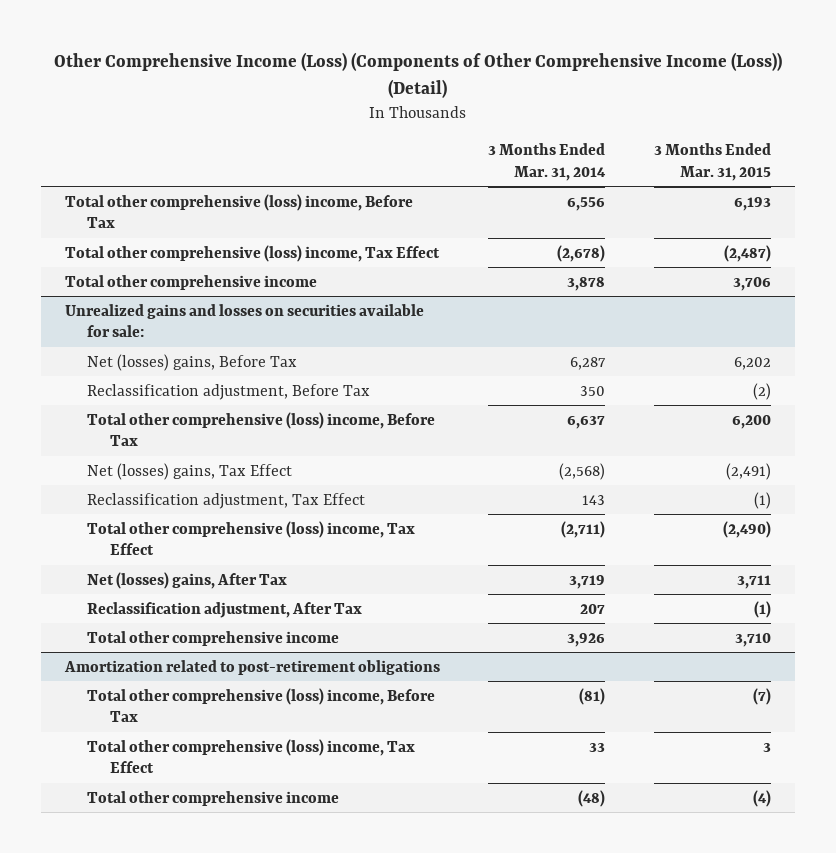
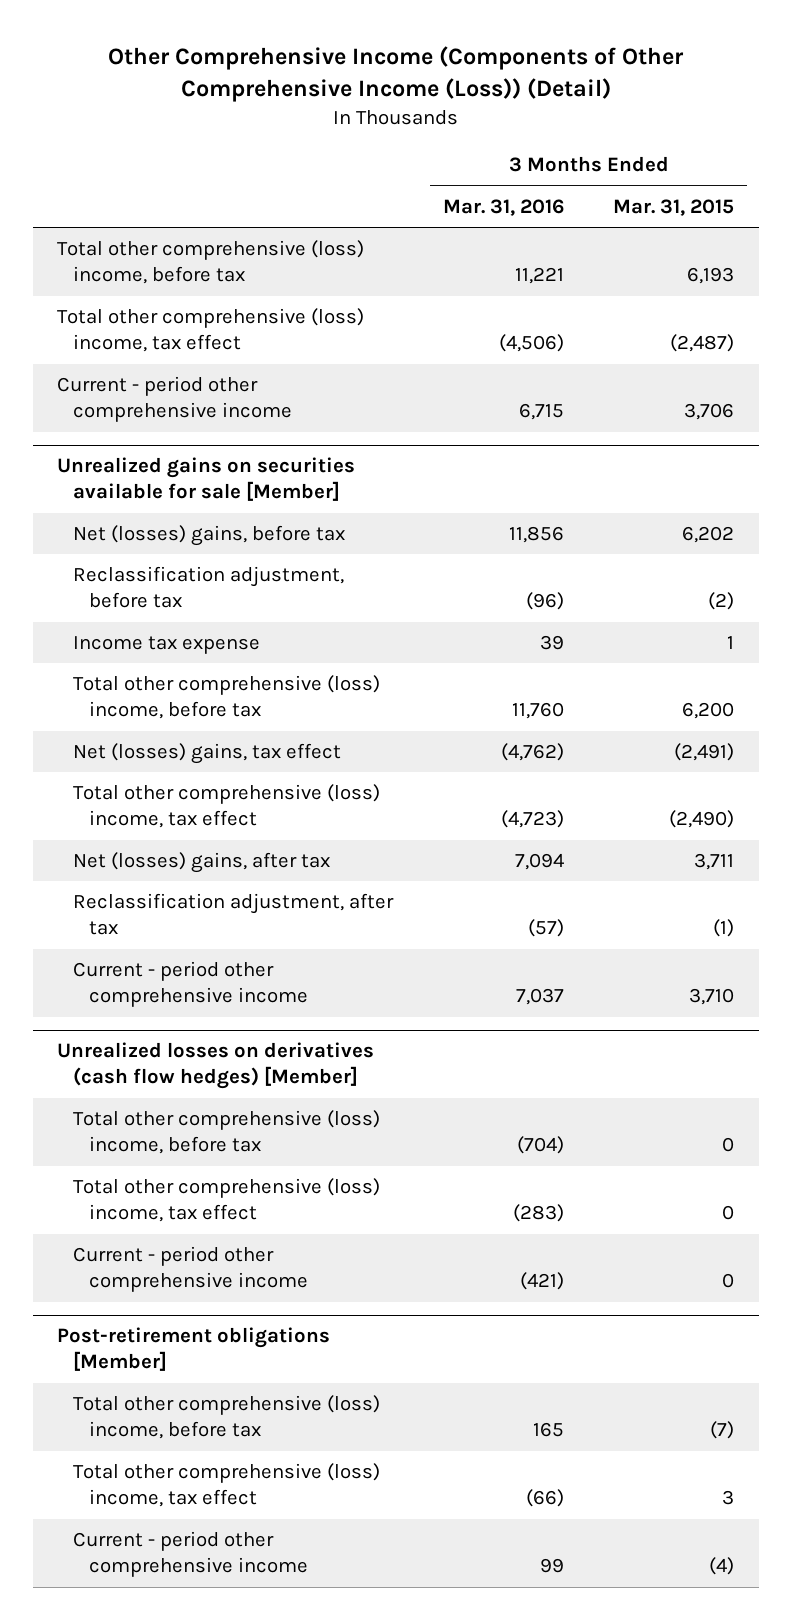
- Other Comprehensive Income (Loss) (Components of Other Comprehensive Income (Loss)) (Detail)
+ Other Comprehensive Income (Components of Other Comprehensive Income (Loss)) (Detail)
- | 3 Months Ended Mar. 31, 2014 | 3 Months Ended Mar. 31, 2015
+ | 3 Months Ended Mar. 31, 2016 | 3 Months Ended Mar. 31, 2015
- Total other comprehensive (loss) income, Before Tax | 6,556 | 6,193
- Total other comprehensive (loss) income, Tax Effect | (2,678) | (2,487)
- Total other comprehensive income | 3,878 | 3,706
- Unrealized gains and losses on securities available for sale:
- Net (losses) gains, Before Tax | 6,287 | 6,202
- Reclassification adjustment, Before Tax | 350 | (2)
- Total other comprehensive (loss) income, Before Tax | 6,637 | 6,200
- Net (losses) gains, Tax Effect | (2,568) | (2,491)
- Reclassification adjustment, Tax Effect | 143 | (1)
- Total other comprehensive (loss) income, Tax Effect | (2,711) | (2,490)
- Net (losses) gains, After Tax | 3,719 | 3,711
- Reclassification adjustment, After Tax | 207 | (1)
- Total other comprehensive income | 3,926 | 3,710
- Amortization related to post-retirement obligations
- Total other comprehensive (loss) income, Before Tax | (81) | (7)
- Total other comprehensive (loss) income, Tax Effect | 33 | 3
- Total other comprehensive income | (48) | (4)
+ Total other comprehensive (loss) income, before tax | 11,221 | 6,193
+ Total other comprehensive (loss) income, tax effect | (4,506) | (2,487)
+ Current - period other comprehensive income | 6,715 | 3,706
+ Unrealized gains on securities available for sale [Member]
+ Net (losses) gains, before tax | 11,856 | 6,202
+ Reclassification adjustment, before tax | (96) | (2)
+ Income tax expense | 39 | 1
+ Total other comprehensive (loss) income, before tax | 11,760 | 6,200
+ Net (losses) gains, tax effect | (4,762) | (2,491)
+ Total other comprehensive (loss) income, tax effect | (4,723) | (2,490)
+ Net (losses) gains, after tax | 7,094 | 3,711
+ Reclassification adjustment, after tax | (57) | (1)
+ Current - period other comprehensive income | 7,037 | 3,710
+ Unrealized losses on derivatives (cash flow hedges) [Member]
+ Total other comprehensive (loss) income, before tax | (704) | 0
+ Total other comprehensive (loss) income, tax effect | (283) | 0
+ Current - period other comprehensive income | (421) | 0
+ Post-retirement obligations [Member]
+ Total other comprehensive (loss) income, before tax | 165 | (7)
+ Total other comprehensive (loss) income, tax effect | (66) | 3
+ Current - period other comprehensive income | 99 | (4)

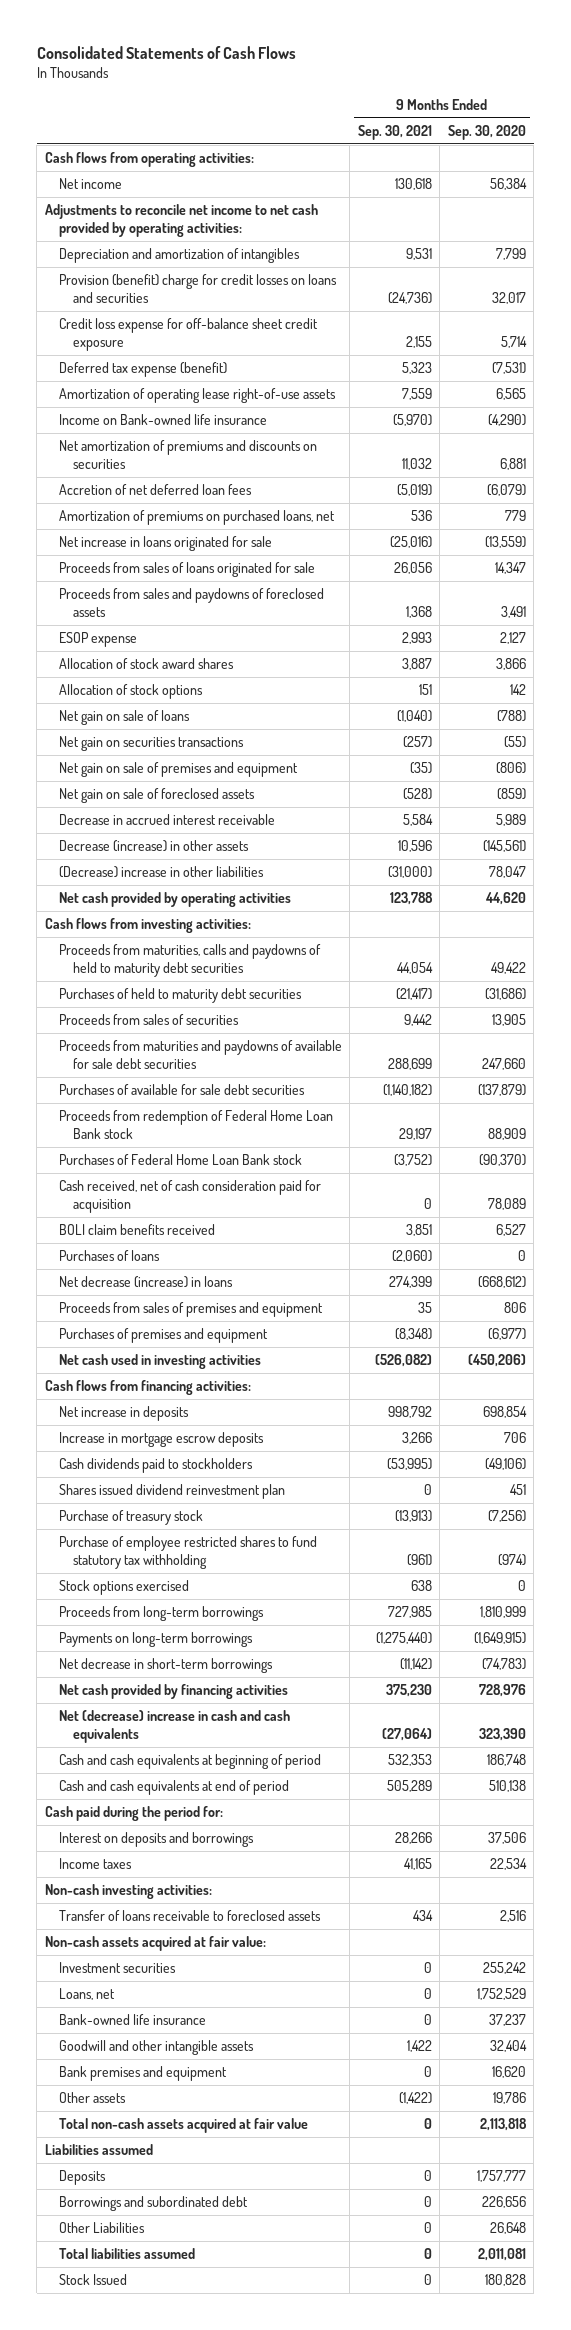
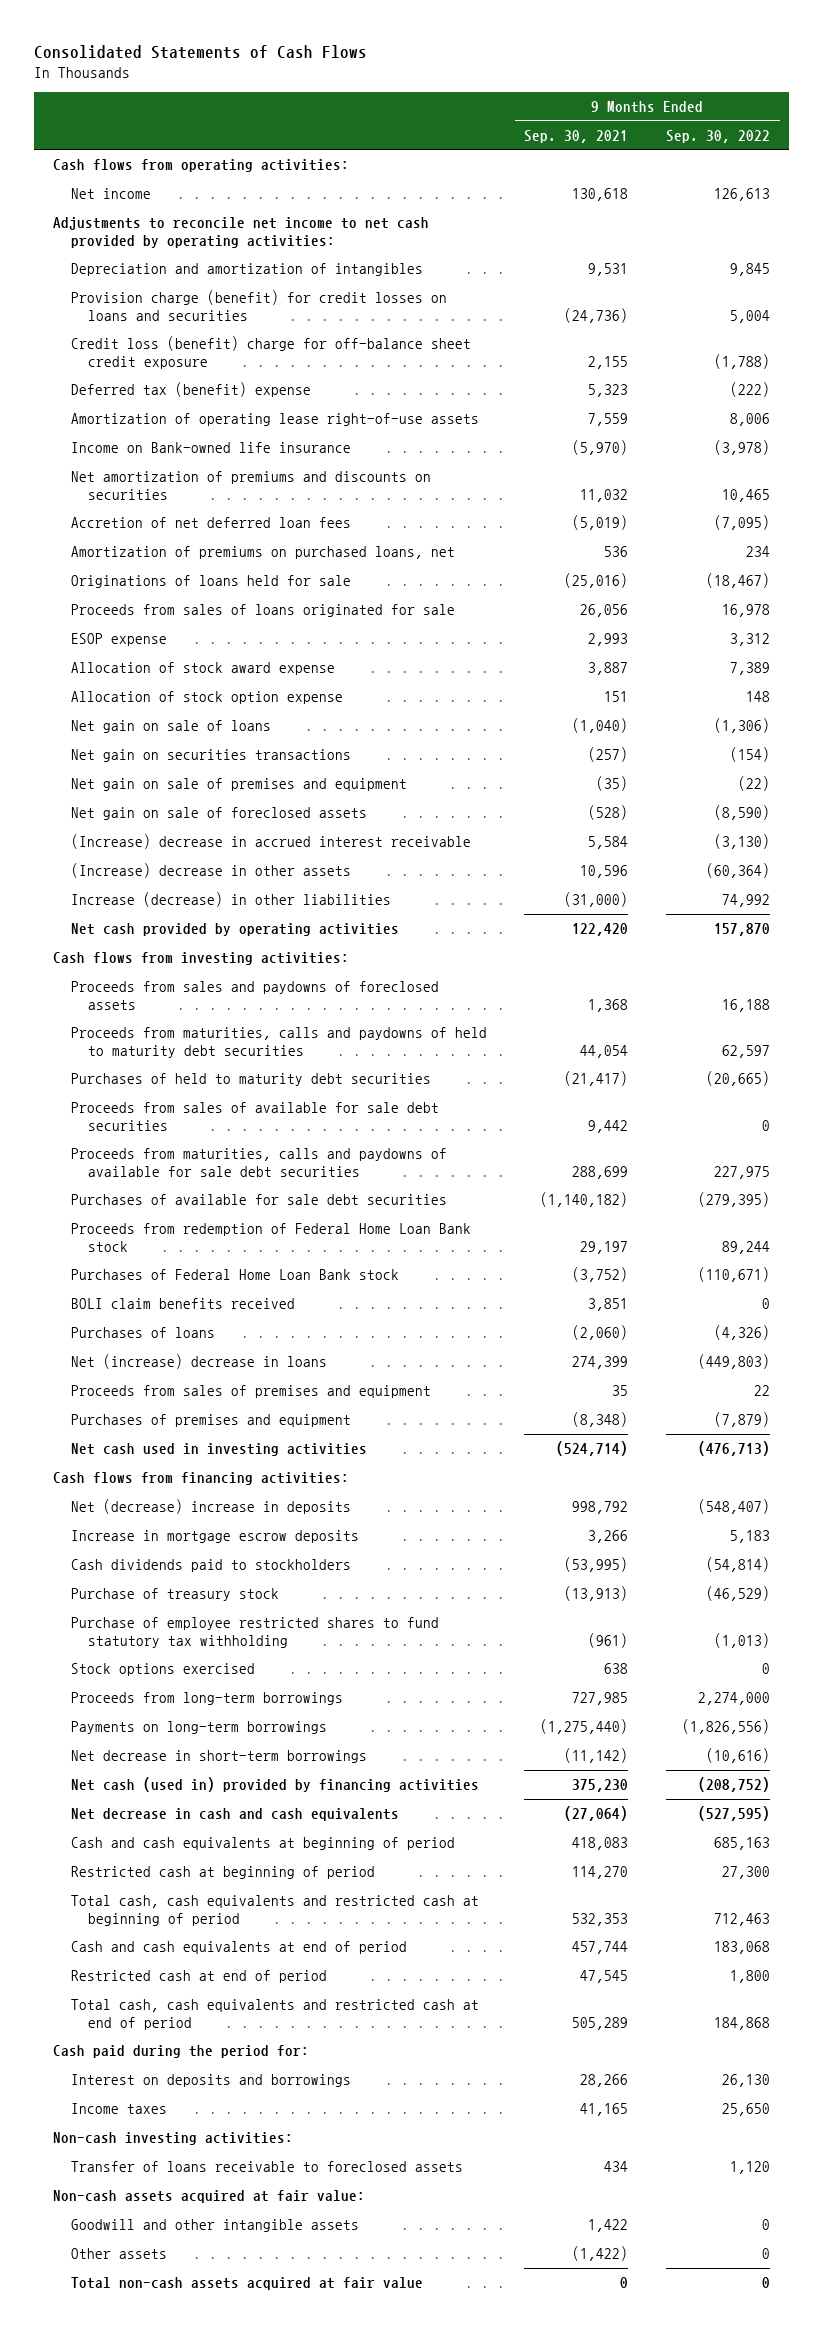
- | 9 Months Ended Sep. 30, 2021 | 9 Months Ended Sep. 30, 2020
+ | 9 Months Ended Sep. 30, 2021 | 9 Months Ended Sep. 30, 2022
- Provision (benefit) charge for credit losses on loans and securities | (24,736) | 32,017
- Credit loss expense for off-balance sheet credit exposure | 2,155 | 5,714
- Deferred tax expense (benefit) | 5,323 | (7,531)
+ Provision charge (benefit) for credit losses on loans and securities | (24,736) | 5,004
+ Credit loss (benefit) charge for off-balance sheet credit exposure | 2,155 | (1,788)
+ Deferred tax (benefit) expense | 5,323 | (222)
- Net increase in loans originated for sale | (25,016) | (13,559)
+ Originations of loans held for sale | (25,016) | (18,467)
- Allocation of stock award shares | 3,887 | 3,866
- Allocation of stock options | 151 | 142
+ Allocation of stock award expense | 3,887 | 7,389
+ Allocation of stock option expense | 151 | 148
- Decrease in accrued interest receivable | 5,584 | 5,989
- Decrease (increase) in other assets | 10,596 | (145,561)
- (Decrease) increase in other liabilities | (31,000) | 78,047
- Net cash provided by operating activities | 123,788 | 44,620
+ (Increase) decrease in accrued interest receivable | 5,584 | (3,130)
+ (Increase) decrease in other assets | 10,596 | (60,364)
+ Increase (decrease) in other liabilities | (31,000) | 74,992
+ Net cash provided by operating activities | 122,420 | 157,870
moved down: Proceeds from sales and paydowns of foreclosed assets | 1,368 | 16,188
- Proceeds from sales of securities | 9,442 | 13,905
- Proceeds from maturities and paydowns of available for sale debt securities | 288,699 | 247,660
+ Proceeds from sales of available for sale debt securities | 9,442 | 0
+ Proceeds from maturities, calls and paydowns of available for sale debt securities | 288,699 | 227,975
- Cash received, net of cash consideration paid for acquisition | 0 | 78,089
- Net decrease (increase) in loans | 274,399 | (668,612)
+ Net (increase) decrease in loans | 274,399 | (449,803)
- Net cash used in investing activities | (526,082) | (450,206)
+ Net cash used in investing activities | (524,714) | (476,713)
- Net increase in deposits | 998,792 | 698,854
+ Net (decrease) increase in deposits | 998,792 | (548,407)
- Shares issued dividend reinvestment plan | 0 | 451
- Net cash provided by financing activities | 375,230 | 728,976
- Net (decrease) increase in cash and cash equivalents | (27,064) | 323,390
- Cash and cash equivalents at beginning of period | 532,353 | 186,748
- Cash and cash equivalents at end of period | 505,289 | 510,138
+ Net cash (used in) provided by financing activities | 375,230 | (208,752)
+ Net decrease in cash and cash equivalents | (27,064) | (527,595)
+ Cash and cash equivalents at beginning of period | 418,083 | 685,163
+ Restricted cash at beginning of period | 114,270 | 27,300
+ Total cash, cash equivalents and restricted cash at beginning of period | 532,353 | 712,463
+ Cash and cash equivalents at end of period | 457,744 | 183,068
+ Restricted cash at end of period | 47,545 | 1,800
+ Total cash, cash equivalents and restricted cash at end of period | 505,289 | 184,868
- Investment securities | 0 | 255,242
- Loans, net | 0 | 1,752,529
- Bank-owned life insurance | 0 | 37,237
- Bank premises and equipment | 0 | 16,620
- Liabilities assumed
- Deposits | 0 | 1,757,777
- Borrowings and subordinated debt | 0 | 226,656
- Other Liabilities | 0 | 26,648
- Total liabilities assumed | 0 | 2,011,081
- Stock Issued | 0 | 180,828

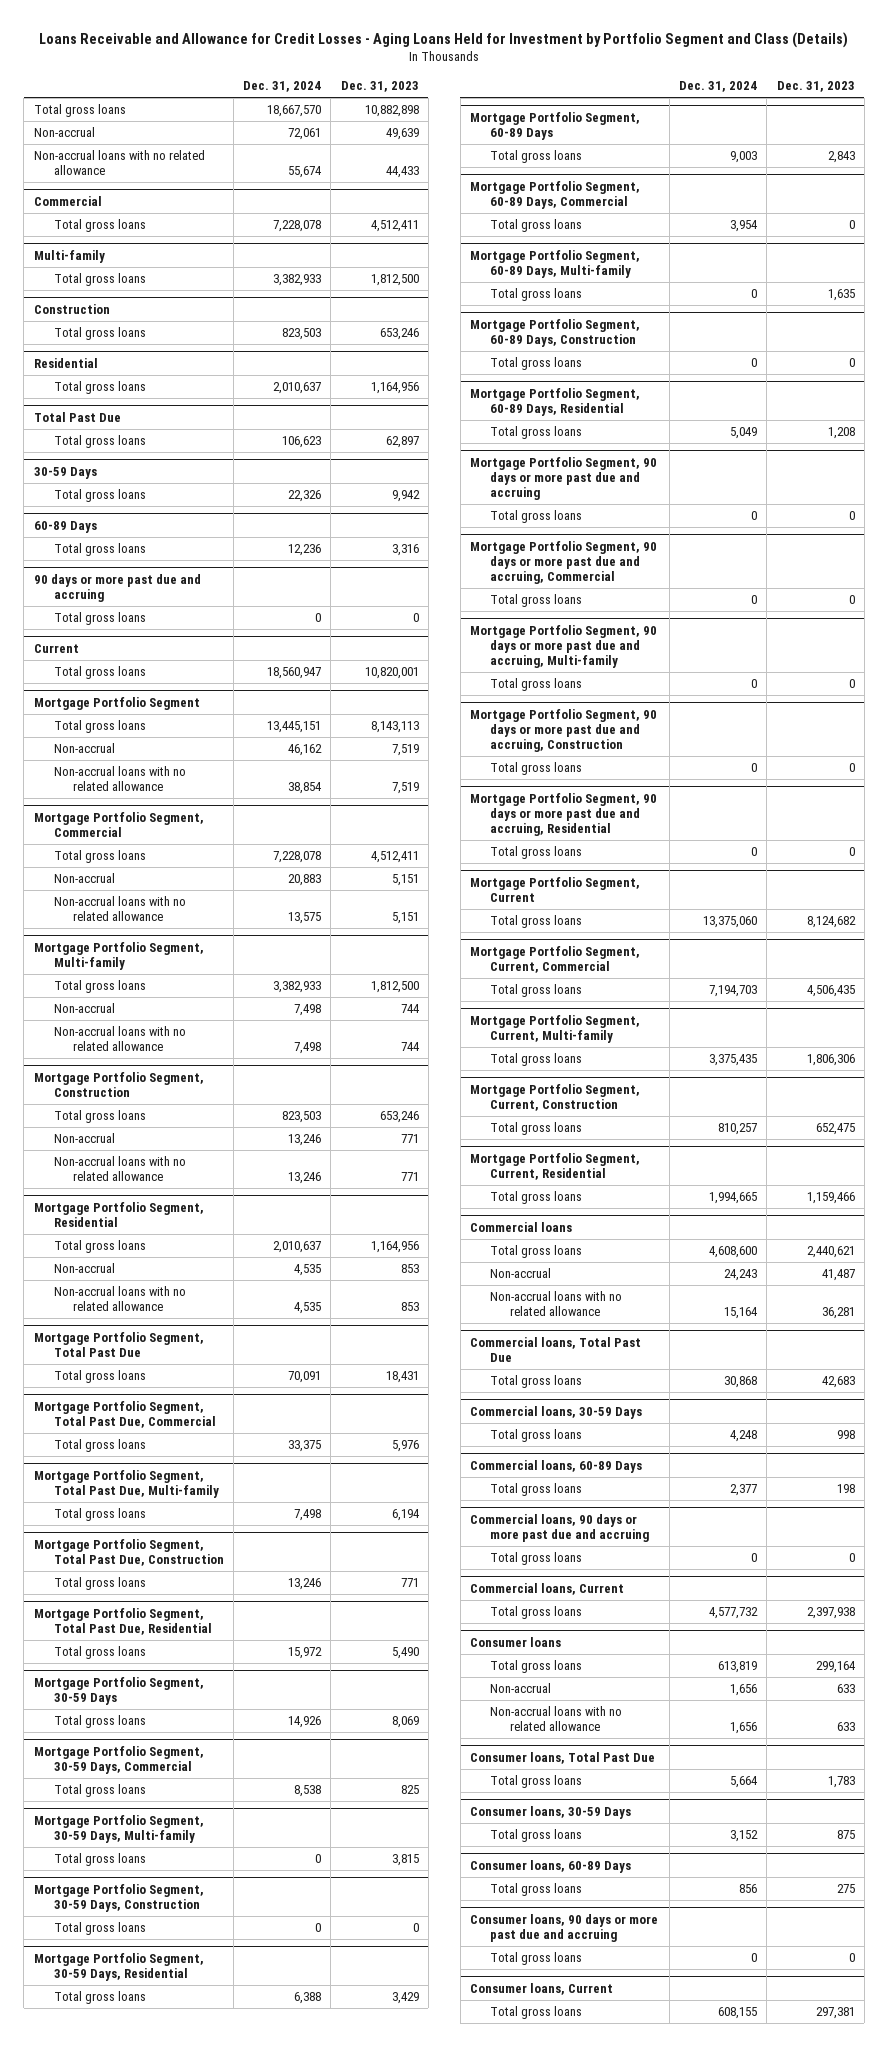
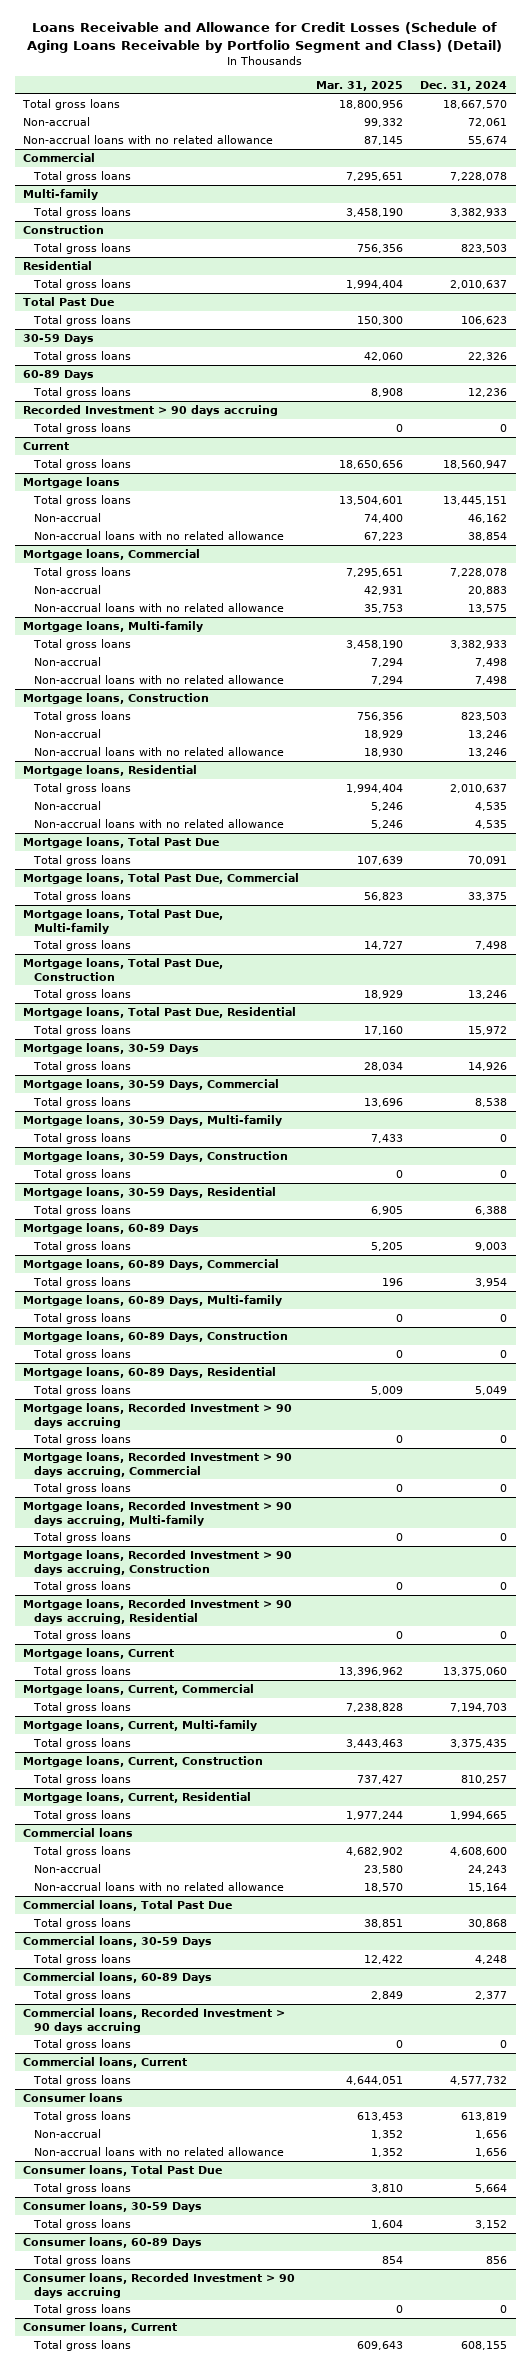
- Loans Receivable and Allowance for Credit Losses - Aging Loans Held for Investment by Portfolio Segment and Class (Details)
+ Loans Receivable and Allowance for Credit Losses (Schedule of Aging Loans Receivable by Portfolio Segment and Class) (Detail)
- | Dec. 31, 2024 | Dec. 31, 2023
+ | Mar. 31, 2025 | Dec. 31, 2024
- 90 days or more past due and accruing
+ Recorded Investment > 90 days accruing
- Mortgage Portfolio Segment
+ Mortgage loans
- Mortgage Portfolio Segment, Commercial
+ Mortgage loans, Commercial
- Mortgage Portfolio Segment, Multi-family
+ Mortgage loans, Multi-family
- Mortgage Portfolio Segment, Construction
+ Mortgage loans, Construction
- Mortgage Portfolio Segment, Residential
+ Mortgage loans, Residential
- Mortgage Portfolio Segment, Total Past Due
+ Mortgage loans, Total Past Due
- Mortgage Portfolio Segment, Total Past Due, Commercial
+ Mortgage loans, Total Past Due, Commercial
- Mortgage Portfolio Segment, Total Past Due, Multi-family
+ Mortgage loans, Total Past Due, Multi-family
- Mortgage Portfolio Segment, Total Past Due, Construction
+ Mortgage loans, Total Past Due, Construction
- Mortgage Portfolio Segment, Total Past Due, Residential
+ Mortgage loans, Total Past Due, Residential
- Mortgage Portfolio Segment, 30-59 Days
+ Mortgage loans, 30-59 Days
- Mortgage Portfolio Segment, 30-59 Days, Commercial
+ Mortgage loans, 30-59 Days, Commercial
- Mortgage Portfolio Segment, 30-59 Days, Multi-family
+ Mortgage loans, 30-59 Days, Multi-family
- Mortgage Portfolio Segment, 30-59 Days, Construction
+ Mortgage loans, 30-59 Days, Construction
- Mortgage Portfolio Segment, 30-59 Days, Residential
+ Mortgage loans, 30-59 Days, Residential
- Mortgage Portfolio Segment, 60-89 Days
+ Mortgage loans, 60-89 Days
- Mortgage Portfolio Segment, 60-89 Days, Commercial
+ Mortgage loans, 60-89 Days, Commercial
- Mortgage Portfolio Segment, 60-89 Days, Multi-family
+ Mortgage loans, 60-89 Days, Multi-family
- Mortgage Portfolio Segment, 60-89 Days, Construction
+ Mortgage loans, 60-89 Days, Construction
- Mortgage Portfolio Segment, 60-89 Days, Residential
+ Mortgage loans, 60-89 Days, Residential
- Mortgage Portfolio Segment, 90 days or more past due and accruing
+ Mortgage loans, Recorded Investment > 90 days accruing
- Mortgage Portfolio Segment, 90 days or more past due and accruing, Commercial
+ Mortgage loans, Recorded Investment > 90 days accruing, Commercial
- Mortgage Portfolio Segment, 90 days or more past due and accruing, Multi-family
+ Mortgage loans, Recorded Investment > 90 days accruing, Multi-family
- Mortgage Portfolio Segment, 90 days or more past due and accruing, Construction
+ Mortgage loans, Recorded Investment > 90 days accruing, Construction
- Mortgage Portfolio Segment, 90 days or more past due and accruing, Residential
+ Mortgage loans, Recorded Investment > 90 days accruing, Residential
- Mortgage Portfolio Segment, Current
+ Mortgage loans, Current
- Mortgage Portfolio Segment, Current, Commercial
+ Mortgage loans, Current, Commercial
- Mortgage Portfolio Segment, Current, Multi-family
+ Mortgage loans, Current, Multi-family
- Mortgage Portfolio Segment, Current, Construction
+ Mortgage loans, Current, Construction
- Mortgage Portfolio Segment, Current, Residential
+ Mortgage loans, Current, Residential
- Commercial loans, 90 days or more past due and accruing
+ Commercial loans, Recorded Investment > 90 days accruing
- Consumer loans, 90 days or more past due and accruing
+ Consumer loans, Recorded Investment > 90 days accruing

